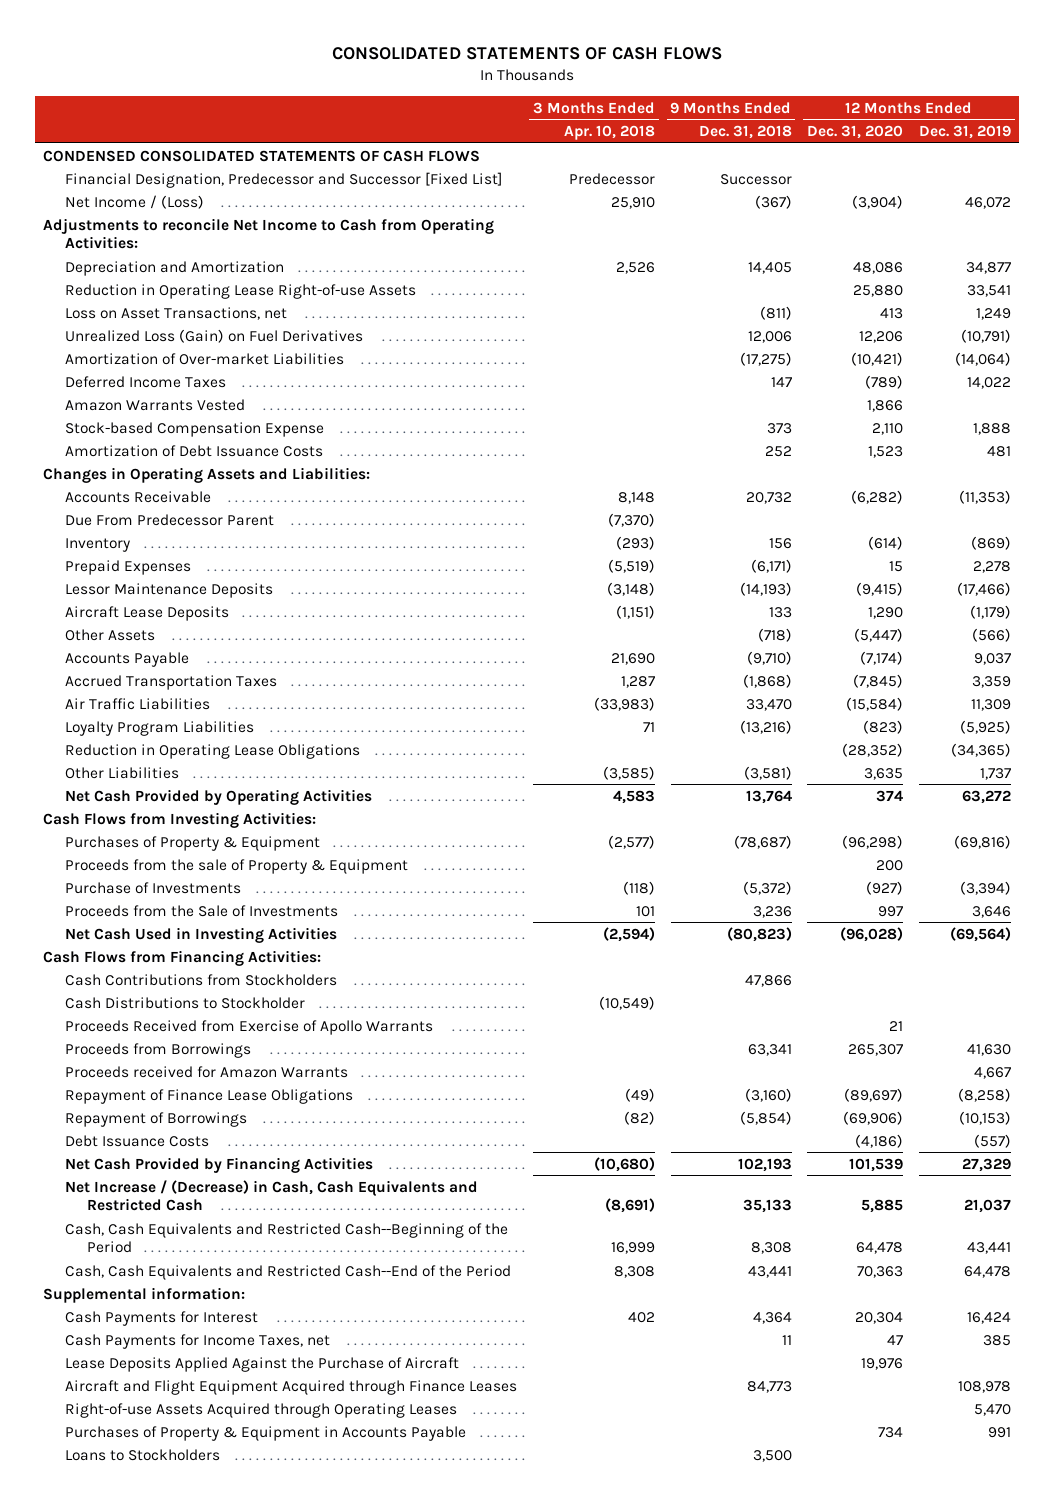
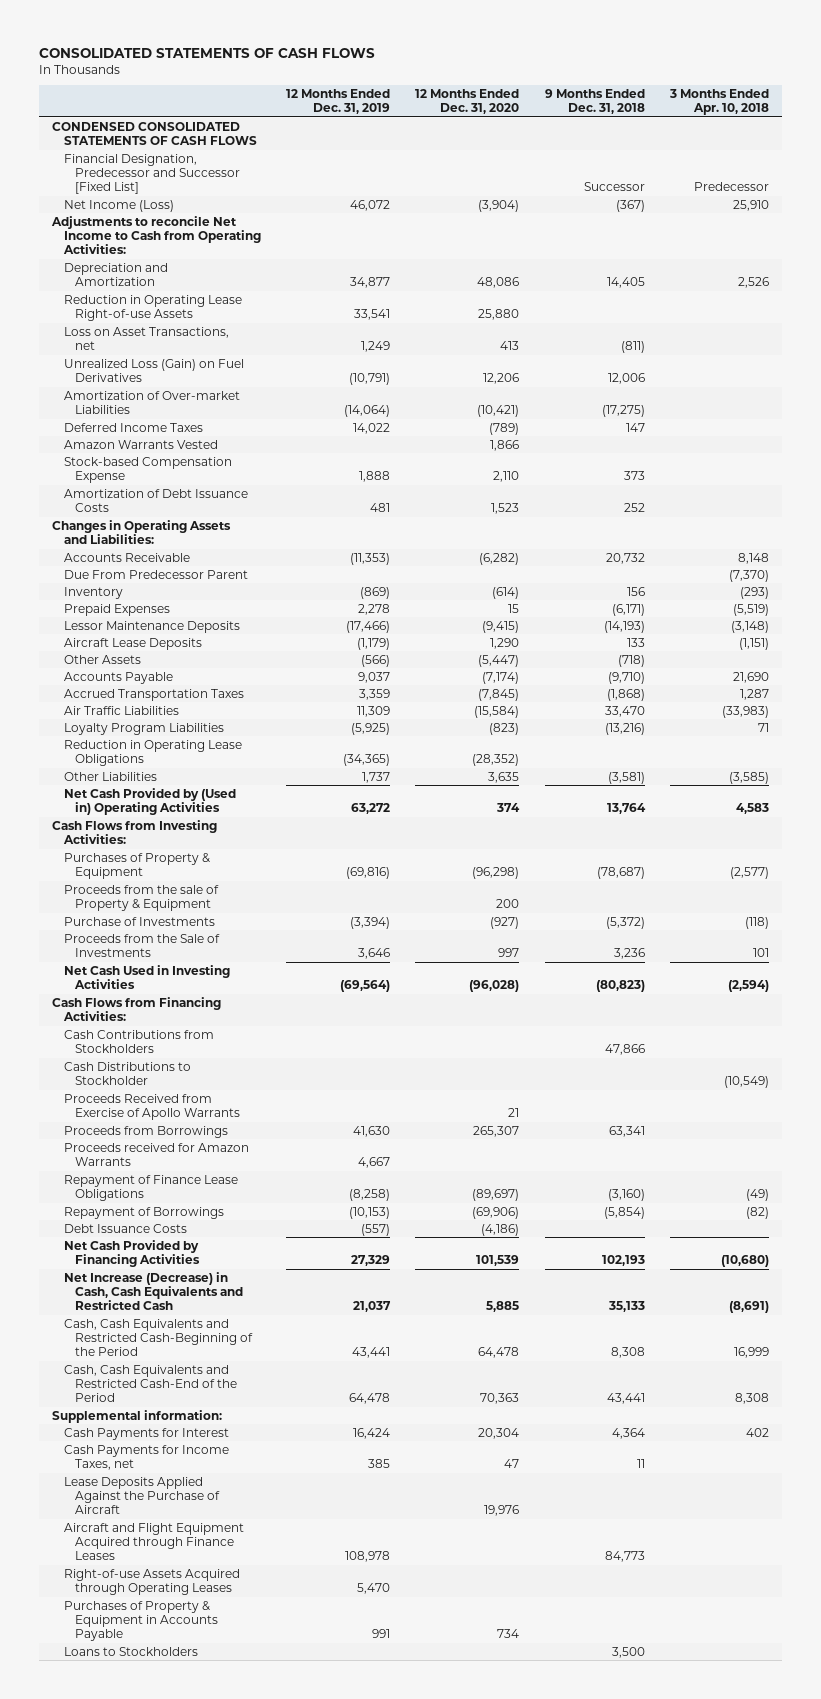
- | 3 Months Ended Apr. 10, 2018 | 9 Months Ended Dec. 31, 2018 | 12 Months Ended Dec. 31, 2020 | 12 Months Ended Dec. 31, 2019
+ | 12 Months Ended Dec. 31, 2019 | 12 Months Ended Dec. 31, 2020 | 9 Months Ended Dec. 31, 2018 | 3 Months Ended Apr. 10, 2018
- Net Income / (Loss) | 25,910 | (367) | (3,904) | 46,072
+ Net Income (Loss) | 46,072 | (3,904) | (367) | 25,910
- Net Cash Provided by Operating Activities | 4,583 | 13,764 | 374 | 63,272
+ Net Cash Provided by (Used in) Operating Activities | 63,272 | 374 | 13,764 | 4,583
- Net Increase / (Decrease) in Cash, Cash Equivalents and Restricted Cash | (8,691) | 35,133 | 5,885 | 21,037
- Cash, Cash Equivalents and Restricted Cash--Beginning of the Period | 16,999 | 8,308 | 64,478 | 43,441
- Cash, Cash Equivalents and Restricted Cash--End of the Period | 8,308 | 43,441 | 70,363 | 64,478
+ Net Increase (Decrease) in Cash, Cash Equivalents and Restricted Cash | 21,037 | 5,885 | 35,133 | (8,691)
+ Cash, Cash Equivalents and Restricted Cash-Beginning of the Period | 43,441 | 64,478 | 8,308 | 16,999
+ Cash, Cash Equivalents and Restricted Cash-End of the Period | 64,478 | 70,363 | 43,441 | 8,308

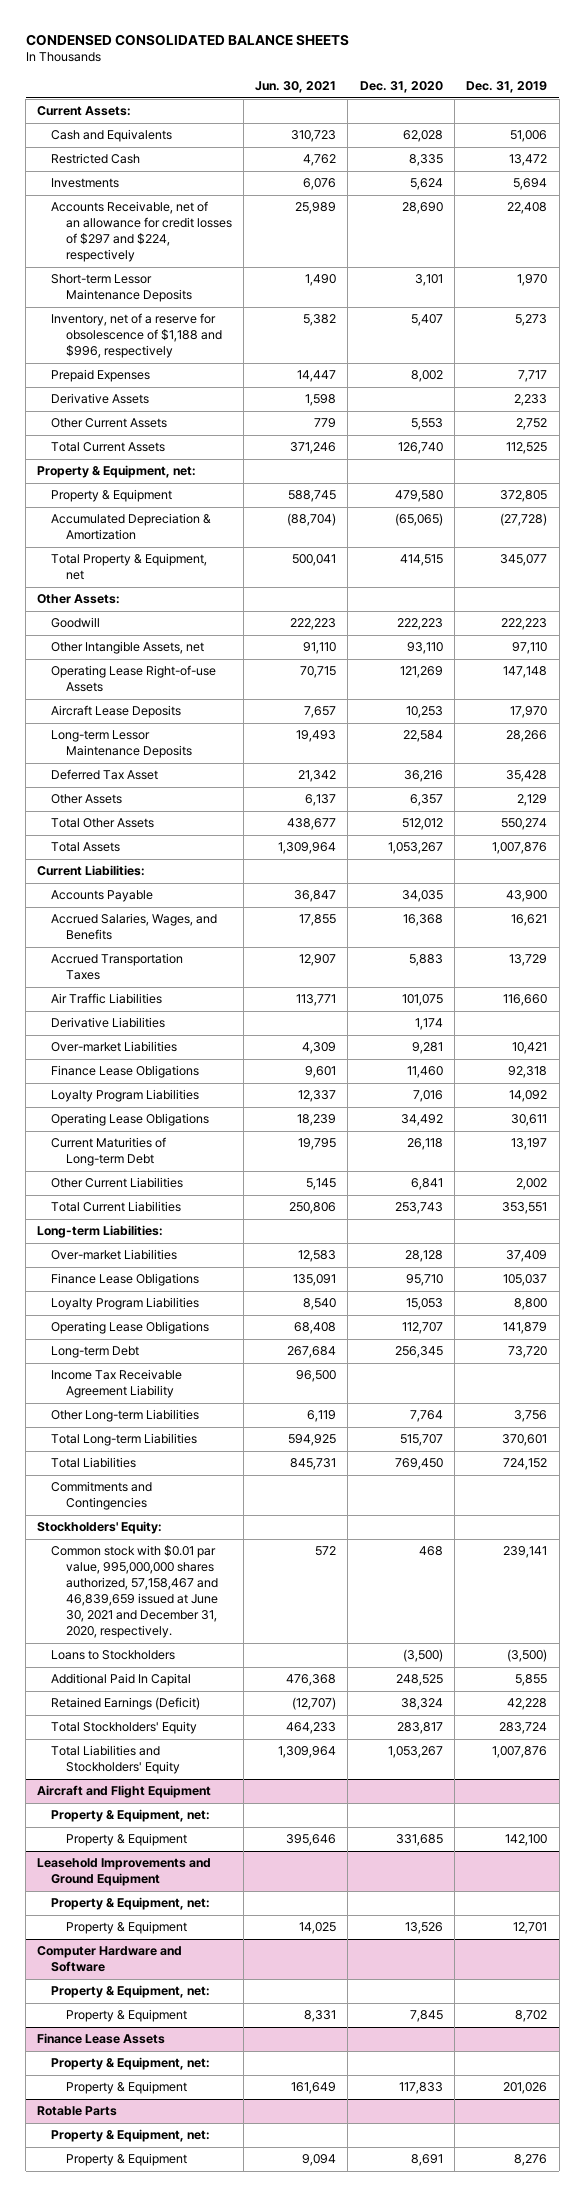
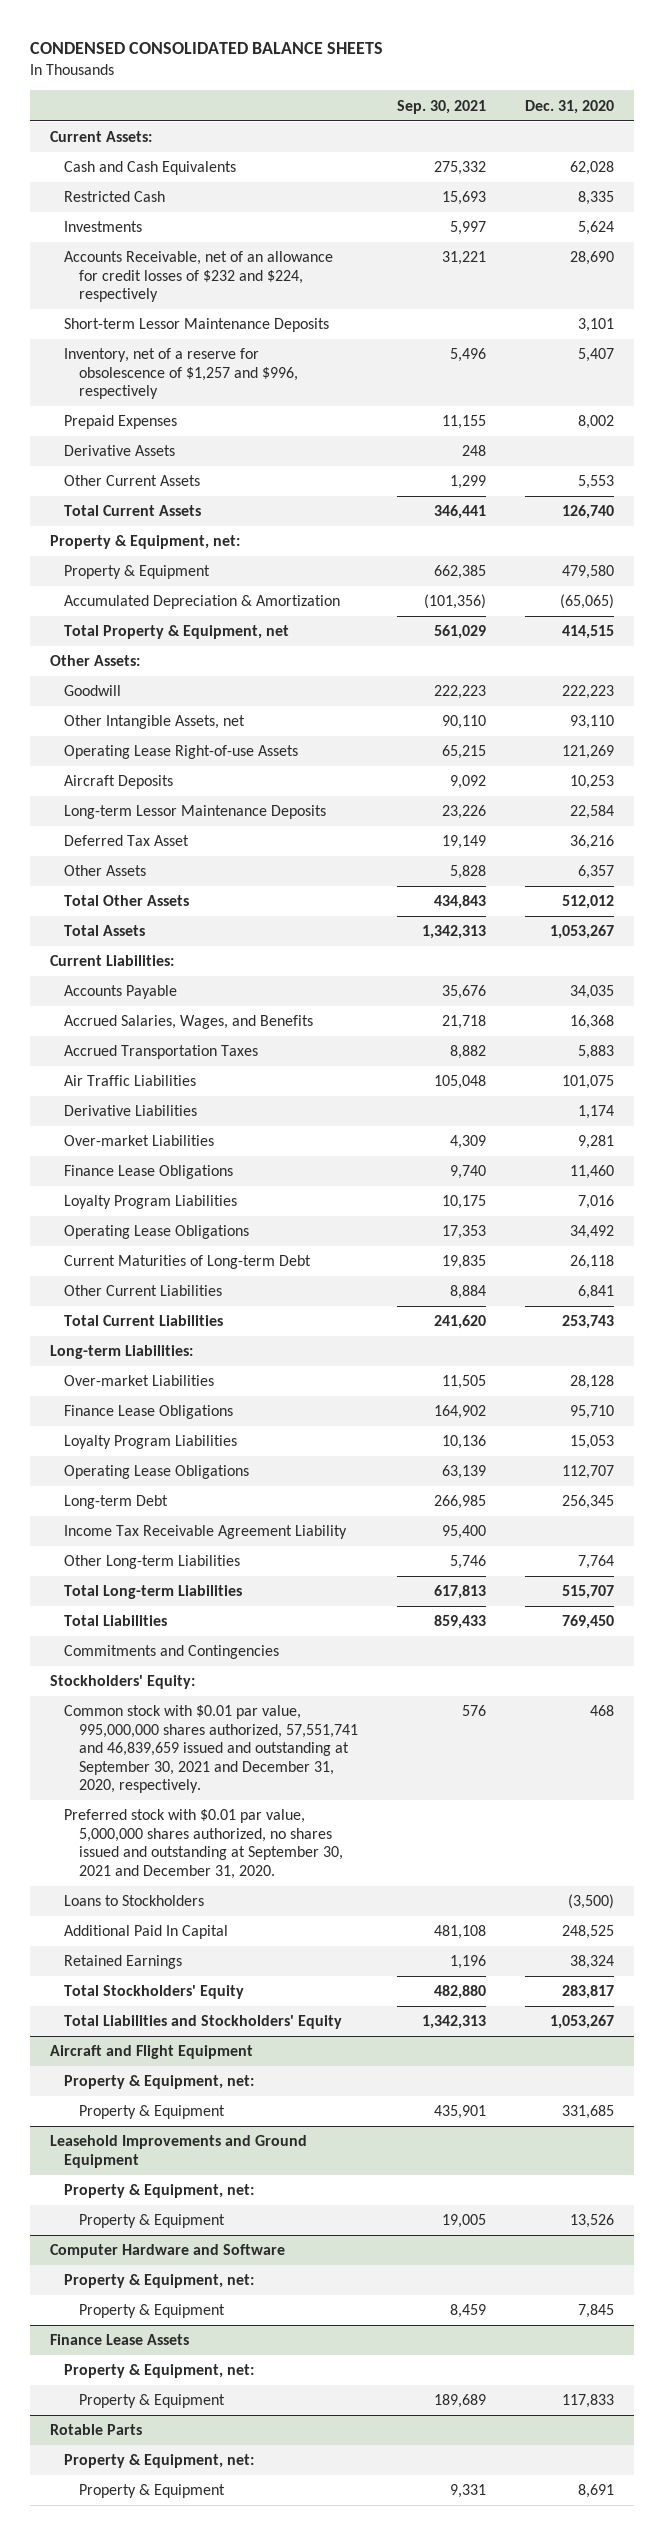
- | Jun. 30, 2021 | Dec. 31, 2020 | Dec. 31, 2019
+ | Sep. 30, 2021 | Dec. 31, 2020
- Cash and Equivalents | 310,723 | 62,028 | 51,006
+ Cash and Cash Equivalents | 275,332 | 62,028
- Accounts Receivable, net of an allowance for credit losses of $297 and $224, respectively | 25,989 | 28,690 | 22,408
+ Accounts Receivable, net of an allowance for credit losses of $232 and $224, respectively | 31,221 | 28,690
- Inventory, net of a reserve for obsolescence of $1,188 and $996, respectively | 5,382 | 5,407 | 5,273
+ Inventory, net of a reserve for obsolescence of $1,257 and $996, respectively | 5,496 | 5,407
- Aircraft Lease Deposits | 7,657 | 10,253 | 17,970
+ Aircraft Deposits | 9,092 | 10,253
- Common stock with $0.01 par value, 995,000,000 shares authorized, 57,158,467 and 46,839,659 issued at June 30, 2021 and December 31, 2020, respectively. | 572 | 468 | 239,141
+ Common stock with $0.01 par value, 995,000,000 shares authorized, 57,551,741 and 46,839,659 issued and outstanding at September 30, 2021 and December 31, 2020, respectively. | 576 | 468
+ Preferred stock with $0.01 par value, 5,000,000 shares authorized, no shares issued and outstanding at September 30, 2021 and December 31, 2020.
- Retained Earnings (Deficit) | (12,707) | 38,324 | 42,228
+ Retained Earnings | 1,196 | 38,324

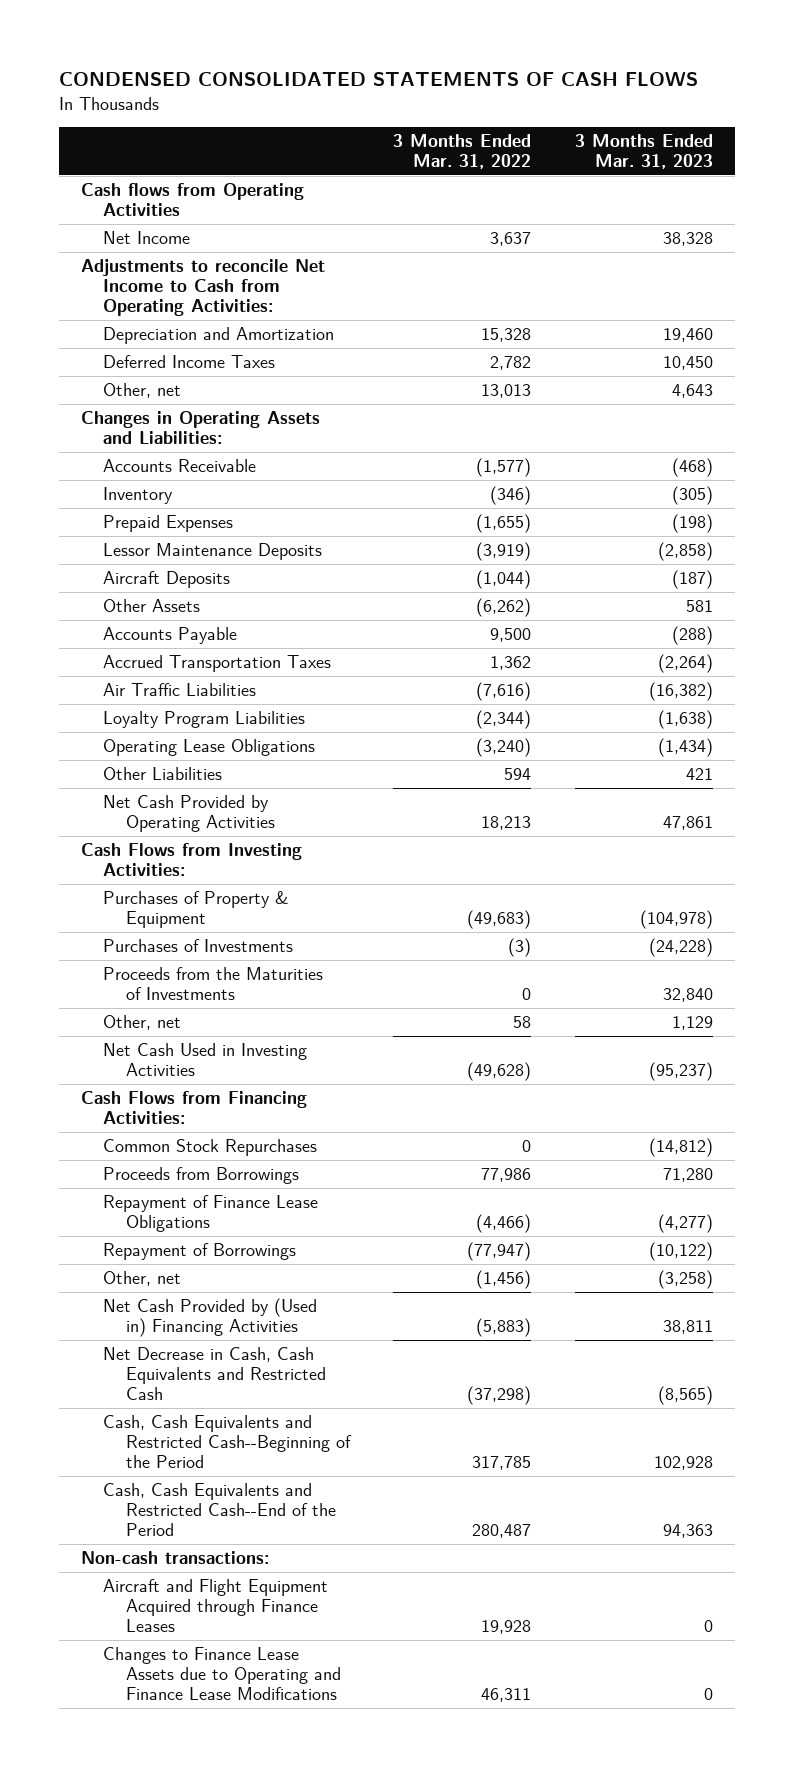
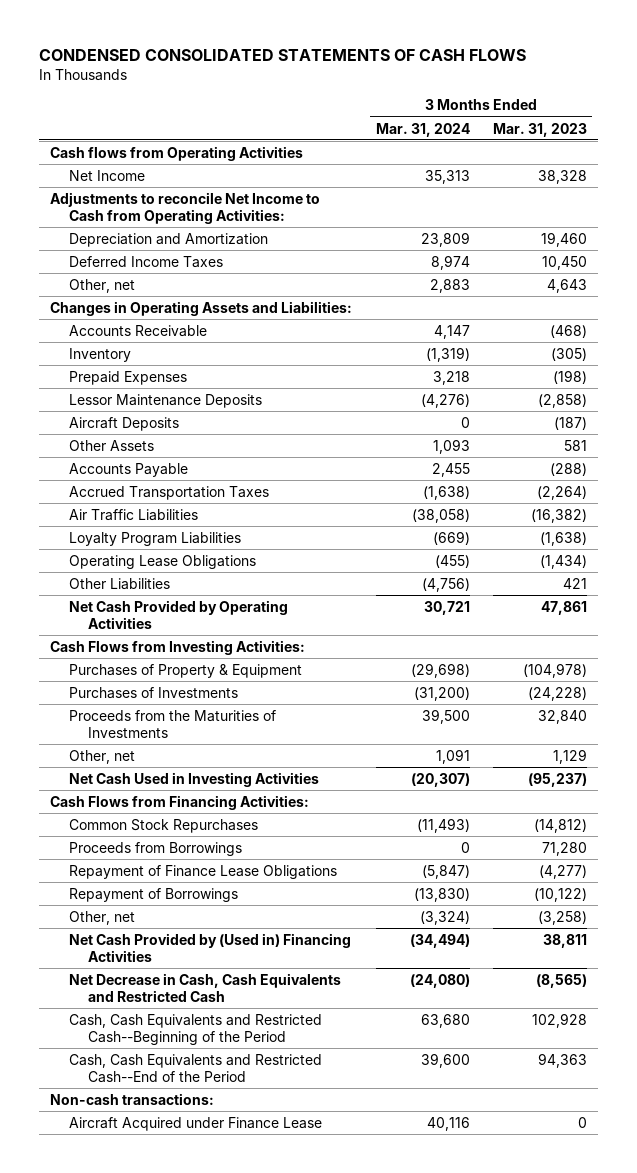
- | 3 Months Ended Mar. 31, 2022 | 3 Months Ended Mar. 31, 2023
+ | 3 Months Ended Mar. 31, 2024 | 3 Months Ended Mar. 31, 2023
- Aircraft and Flight Equipment Acquired through Finance Leases | 19,928 | 0
- Changes to Finance Lease Assets due to Operating and Finance Lease Modifications | 46,311 | 0
+ Aircraft Acquired under Finance Lease | 40,116 | 0

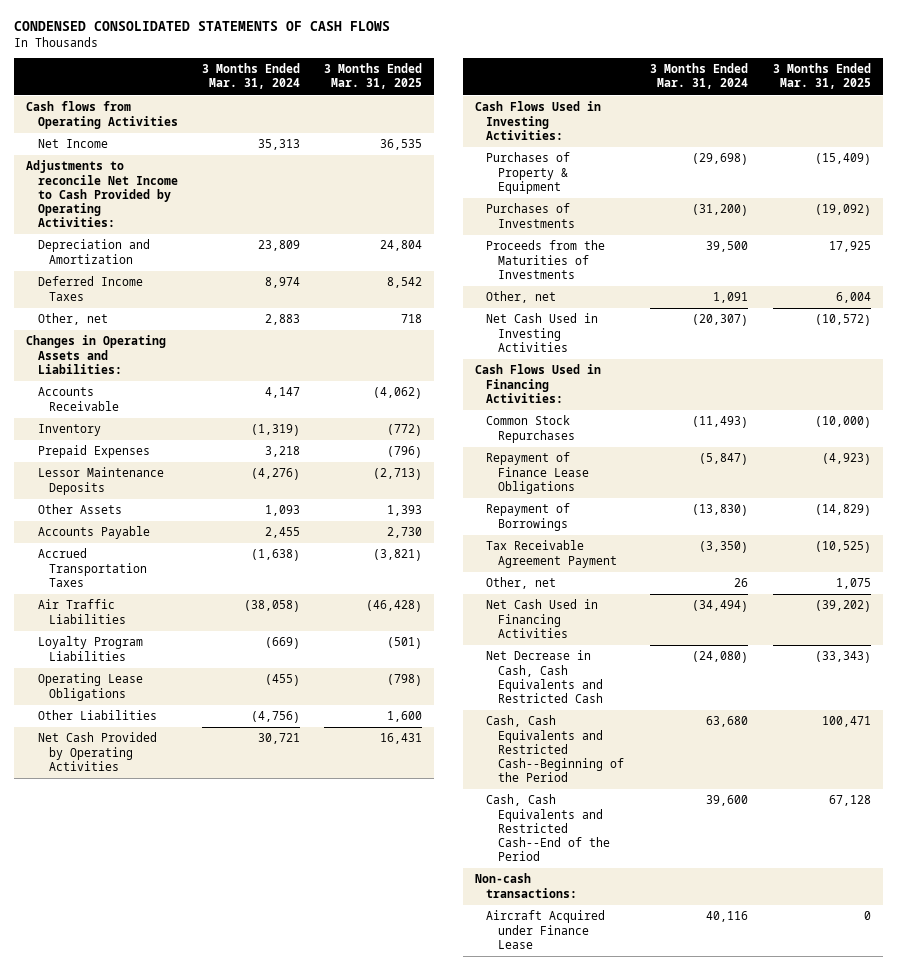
- | 3 Months Ended Mar. 31, 2024 | 3 Months Ended Mar. 31, 2023
+ | 3 Months Ended Mar. 31, 2024 | 3 Months Ended Mar. 31, 2025
- Adjustments to reconcile Net Income to Cash from Operating Activities:
+ Adjustments to reconcile Net Income to Cash Provided by Operating Activities:
- Aircraft Deposits | 0 | (187)
- Cash Flows from Investing Activities:
+ Cash Flows Used in Investing Activities:
- Cash Flows from Financing Activities:
+ Cash Flows Used in Financing Activities:
- Proceeds from Borrowings | 0 | 71,280
- Other, net | (3,324) | (3,258)
- Net Cash Provided by (Used in) Financing Activities | (34,494) | 38,811
+ Tax Receivable Agreement Payment | (3,350) | (10,525)
+ Other, net | 26 | 1,075
+ Net Cash Used in Financing Activities | (34,494) | (39,202)

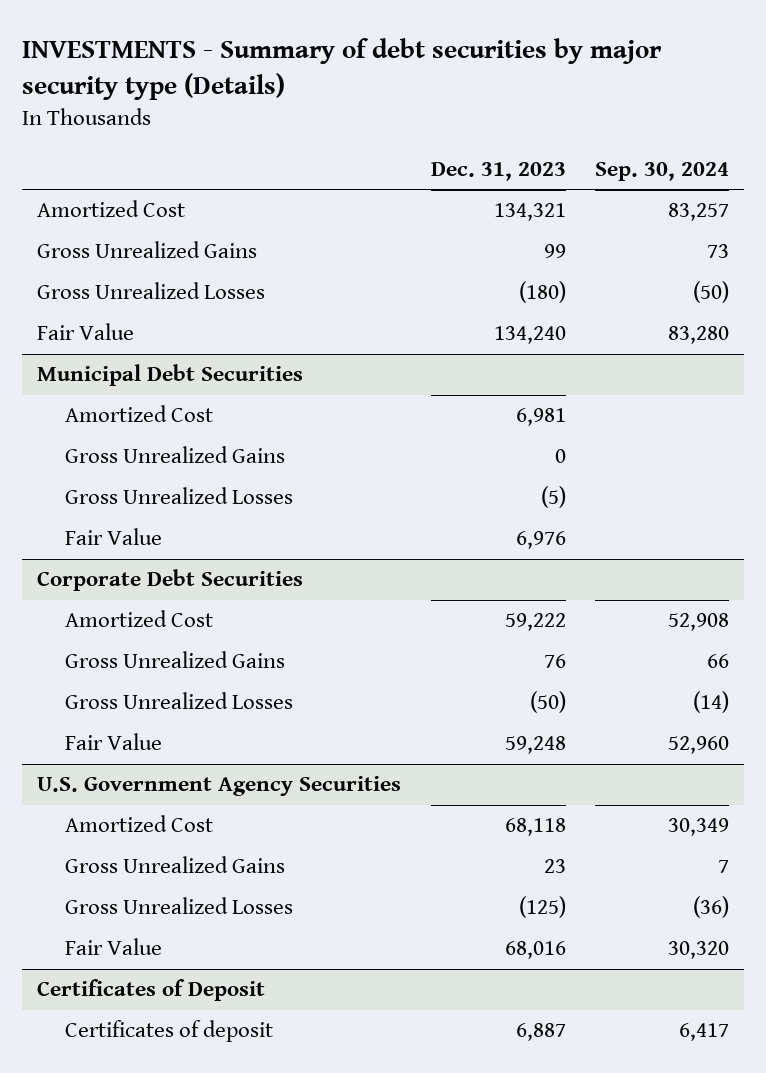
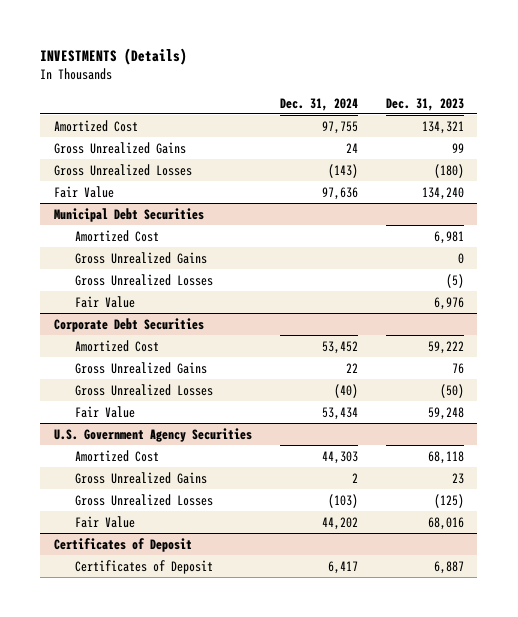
- INVESTMENTS - Summary of debt securities by major security type (Details)
+ INVESTMENTS (Details)
- | Dec. 31, 2023 | Sep. 30, 2024
+ | Dec. 31, 2024 | Dec. 31, 2023
@ Certificates of Deposit
- Certificates of deposit | 6,887 | 6,417
+ Certificates of Deposit | 6,417 | 6,887

